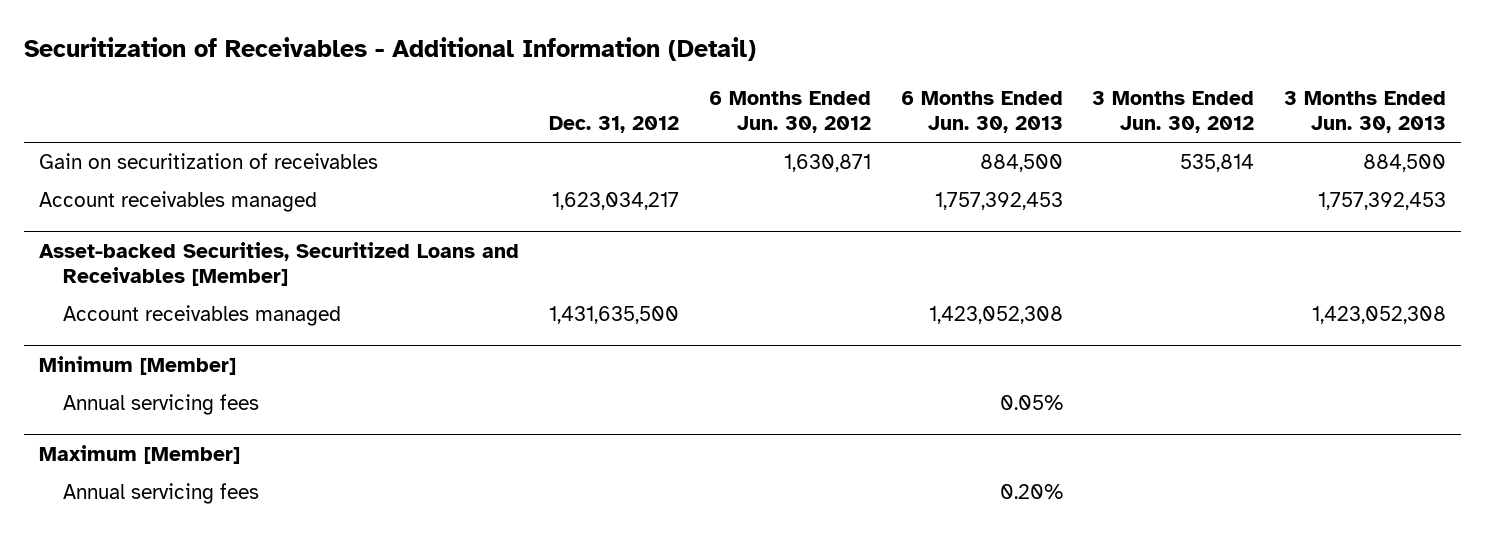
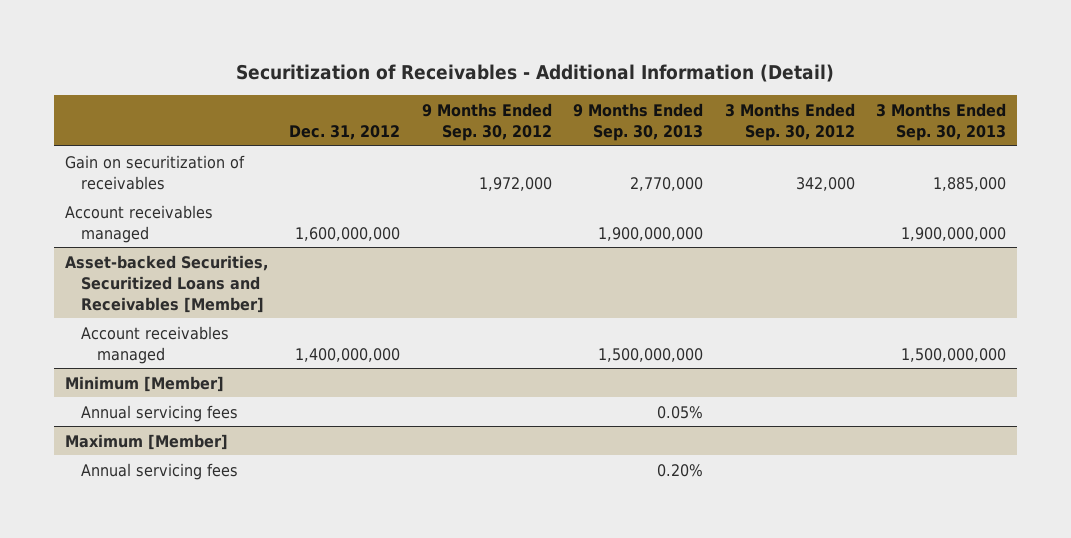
- | Dec. 31, 2012 | 6 Months Ended Jun. 30, 2012 | 6 Months Ended Jun. 30, 2013 | 3 Months Ended Jun. 30, 2012 | 3 Months Ended Jun. 30, 2013
+ | Dec. 31, 2012 | 9 Months Ended Sep. 30, 2012 | 9 Months Ended Sep. 30, 2013 | 3 Months Ended Sep. 30, 2012 | 3 Months Ended Sep. 30, 2013
- Account receivables managed | 1,623,034,217 | | 1,757,392,453 | | 1,757,392,453
+ Account receivables managed | 1,600,000,000 | | 1,900,000,000 | | 1,900,000,000
@ Asset-backed Securities, Securitized Loans and Receivables [Member]
- Account receivables managed | 1,431,635,500 | | 1,423,052,308 | | 1,423,052,308
+ Account receivables managed | 1,400,000,000 | | 1,500,000,000 | | 1,500,000,000

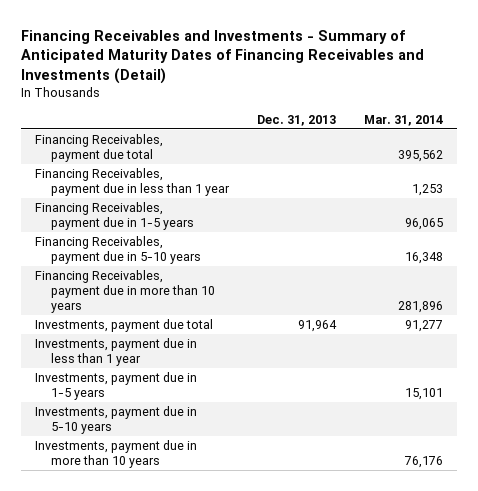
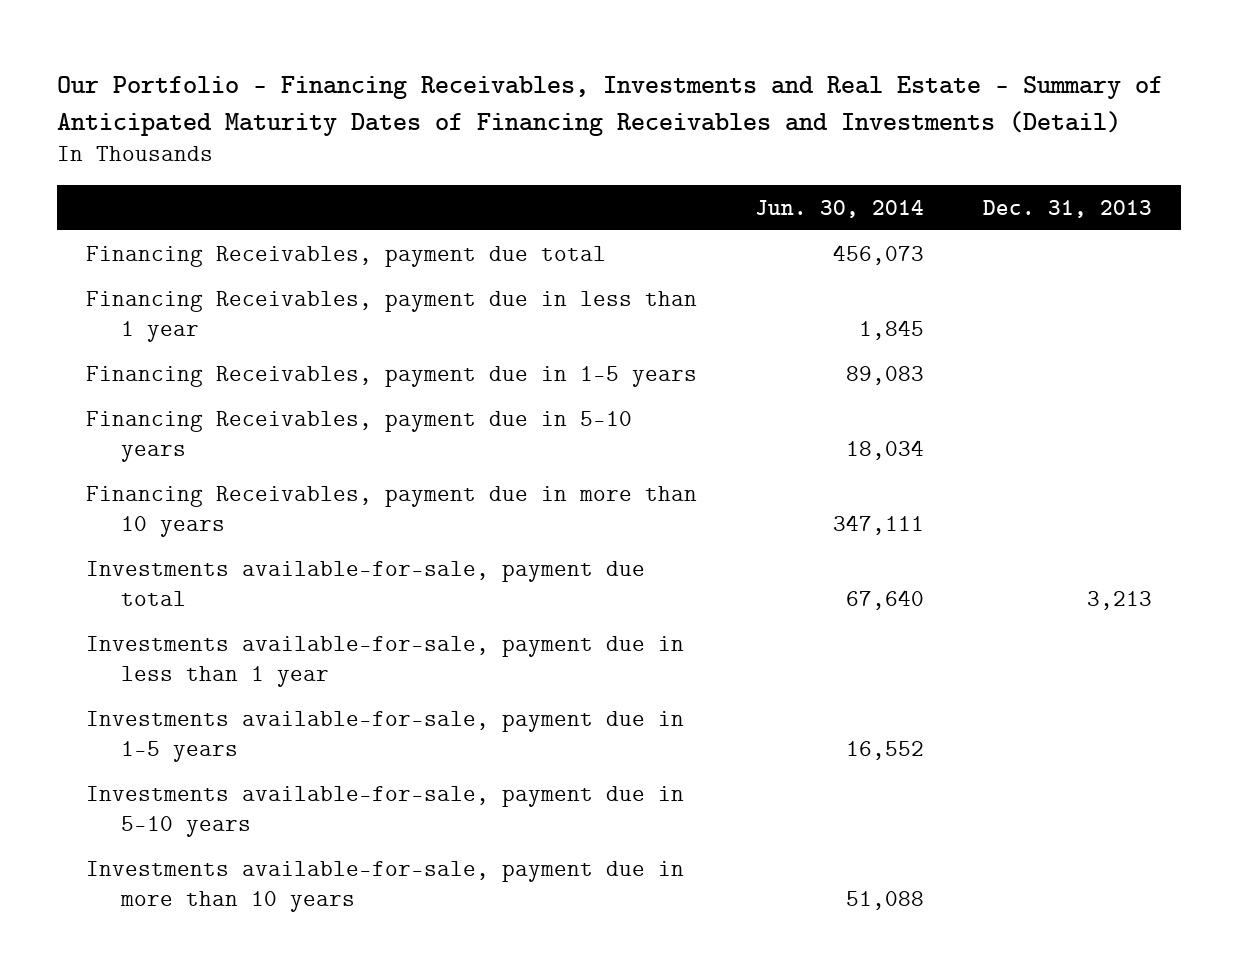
- Financing Receivables and Investments - Summary of Anticipated Maturity Dates of Financing Receivables and Investments (Detail)
+ Our Portfolio - Financing Receivables, Investments and Real Estate - Summary of Anticipated Maturity Dates of Financing Receivables and Investments (Detail)
- | Dec. 31, 2013 | Mar. 31, 2014
+ | Jun. 30, 2014 | Dec. 31, 2013
- Investments, payment due total | 91,964 | 91,277
- Investments, payment due in less than 1 year
- Investments, payment due in 1-5 years | | 15,101
- Investments, payment due in 5-10 years
- Investments, payment due in more than 10 years | | 76,176
+ Investments available-for-sale, payment due total | 67,640 | 3,213
+ Investments available-for-sale, payment due in less than 1 year
+ Investments available-for-sale, payment due in 1-5 years | 16,552 |
+ Investments available-for-sale, payment due in 5-10 years
+ Investments available-for-sale, payment due in more than 10 years | 51,088 |

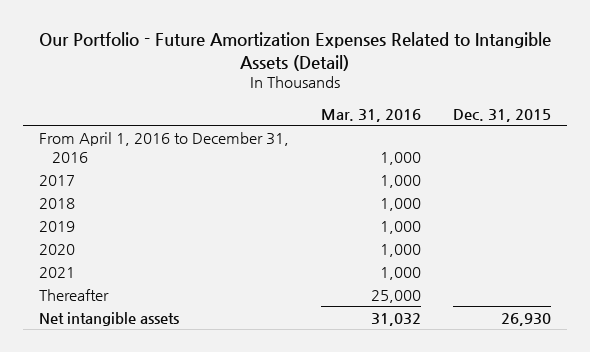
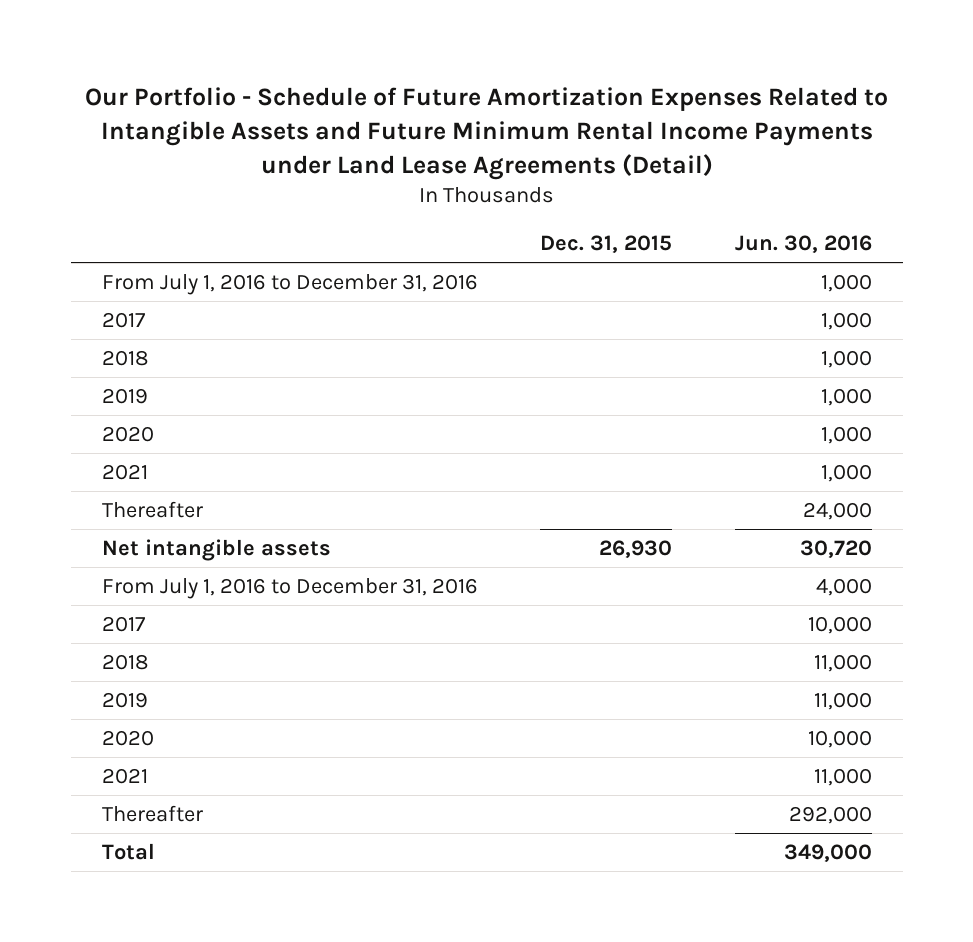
- Our Portfolio - Future Amortization Expenses Related to Intangible Assets (Detail)
+ Our Portfolio - Schedule of Future Amortization Expenses Related to Intangible Assets and Future Minimum Rental Income Payments under Land Lease Agreements (Detail)
- | Mar. 31, 2016 | Dec. 31, 2015
+ | Dec. 31, 2015 | Jun. 30, 2016
- From April 1, 2016 to December 31, 2016 | 1,000 |
+ From July 1, 2016 to December 31, 2016 | | 1,000
+ From July 1, 2016 to December 31, 2016 | | 4,000
+ 2017 | | 10,000
+ 2018 | | 11,000
+ 2019 | | 11,000
+ 2020 | | 10,000
+ 2021 | | 11,000
+ Thereafter | | 292,000
+ Total | | 349,000

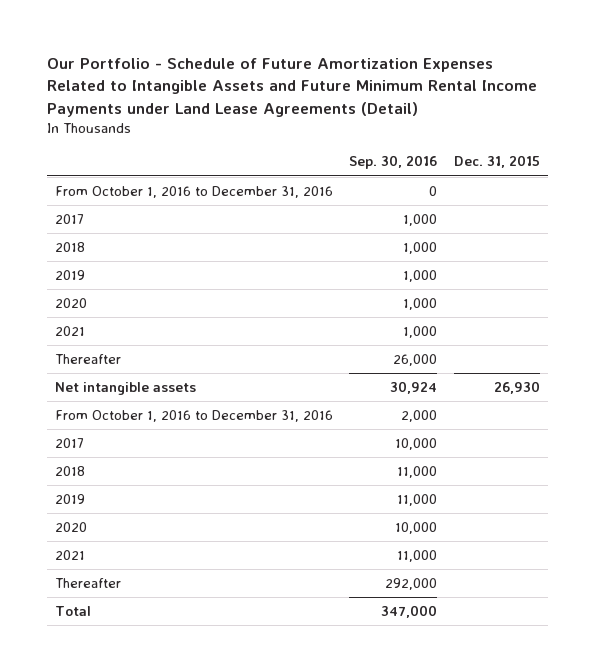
- | Dec. 31, 2015 | Jun. 30, 2016
+ | Sep. 30, 2016 | Dec. 31, 2015
- From July 1, 2016 to December 31, 2016 | | 1,000
+ From October 1, 2016 to December 31, 2016 | 0 |
- From July 1, 2016 to December 31, 2016 | | 4,000
+ From October 1, 2016 to December 31, 2016 | 2,000 |

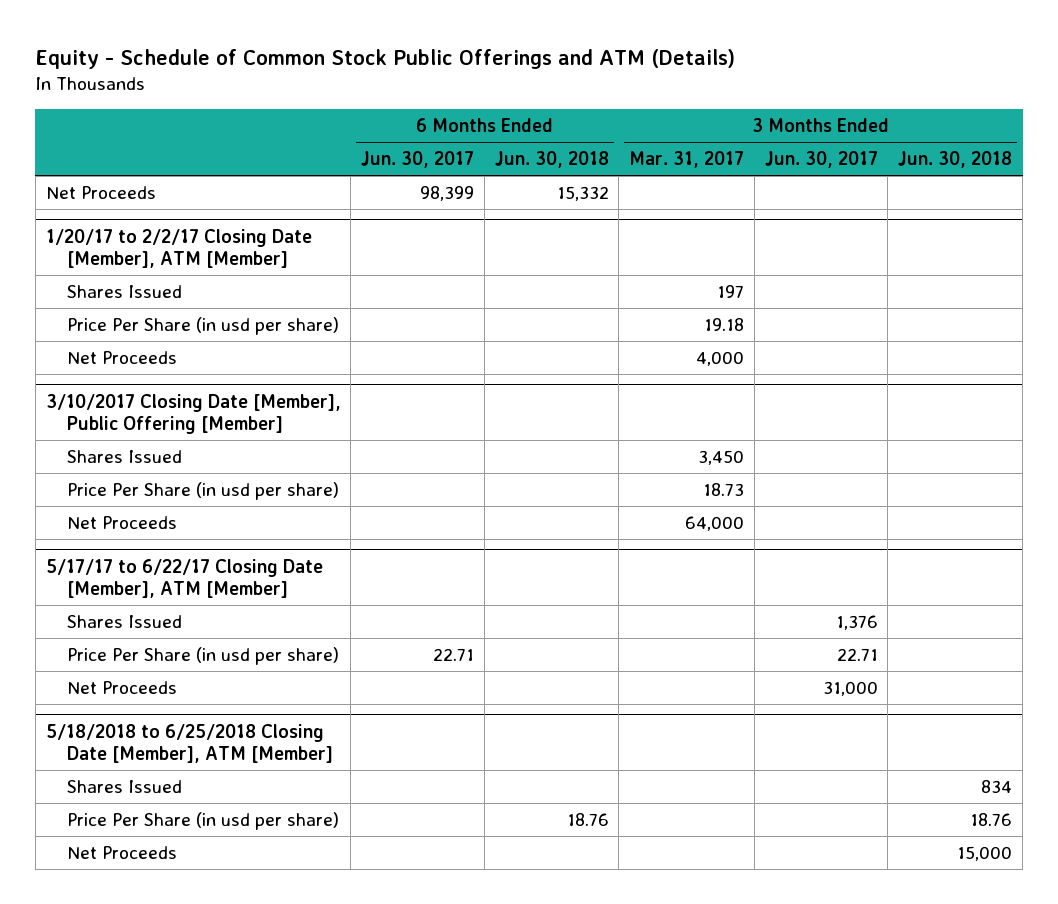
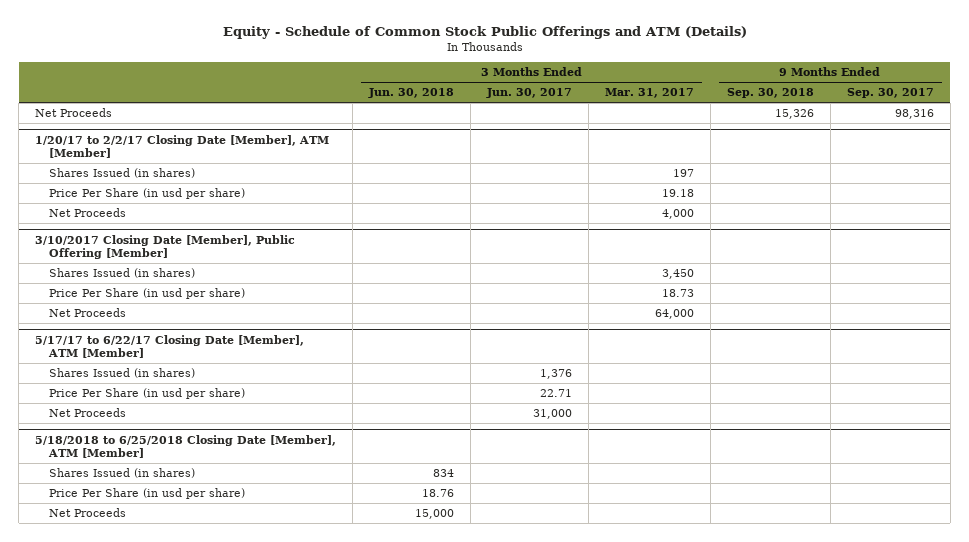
- | 6 Months Ended Jun. 30, 2017 | 6 Months Ended Jun. 30, 2018 | 3 Months Ended Mar. 31, 2017 | 3 Months Ended Jun. 30, 2017 | 3 Months Ended Jun. 30, 2018
+ | 3 Months Ended Jun. 30, 2018 | 3 Months Ended Jun. 30, 2017 | 3 Months Ended Mar. 31, 2017 | 9 Months Ended Sep. 30, 2018 | 9 Months Ended Sep. 30, 2017
@ 1/20/17 to 2/2/17 Closing Date [Member], ATM [Member]
- Shares Issued | | | 197 | |
+ Shares Issued (in shares) | | | 197 | |
@ 3/10/2017 Closing Date [Member], Public Offering [Member]
- Shares Issued | | | 3,450 | |
+ Shares Issued (in shares) | | | 3,450 | |
@ 5/17/17 to 6/22/17 Closing Date [Member], ATM [Member]
- Shares Issued | | | | 1,376 |
+ Shares Issued (in shares) | | 1,376 | | |
@ 5/18/2018 to 6/25/2018 Closing Date [Member], ATM [Member]
- Shares Issued | | | | | 834
+ Shares Issued (in shares) | 834 | | | |

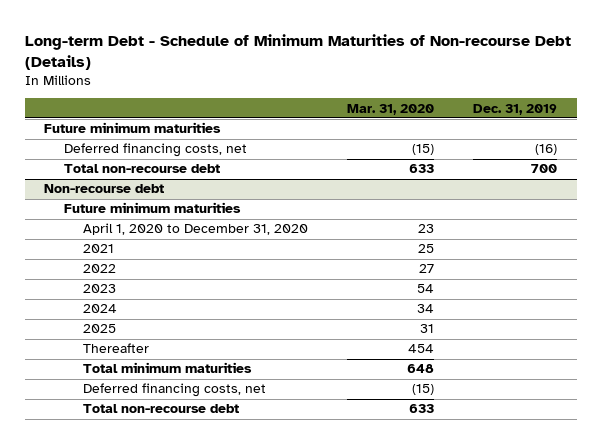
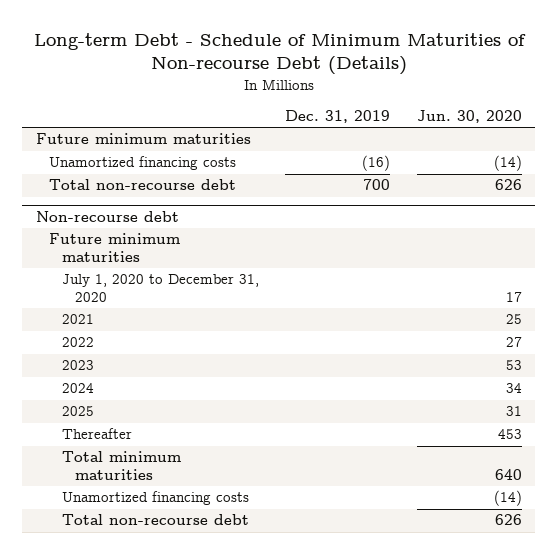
- | Mar. 31, 2020 | Dec. 31, 2019
+ | Dec. 31, 2019 | Jun. 30, 2020
- Deferred financing costs, net | (15) | (16)
+ Unamortized financing costs | (16) | (14)
@ Non-recourse debt
- April 1, 2020 to December 31, 2020 | 23 |
+ July 1, 2020 to December 31, 2020 | | 17
- Deferred financing costs, net | (15) |
+ Unamortized financing costs | | (14)

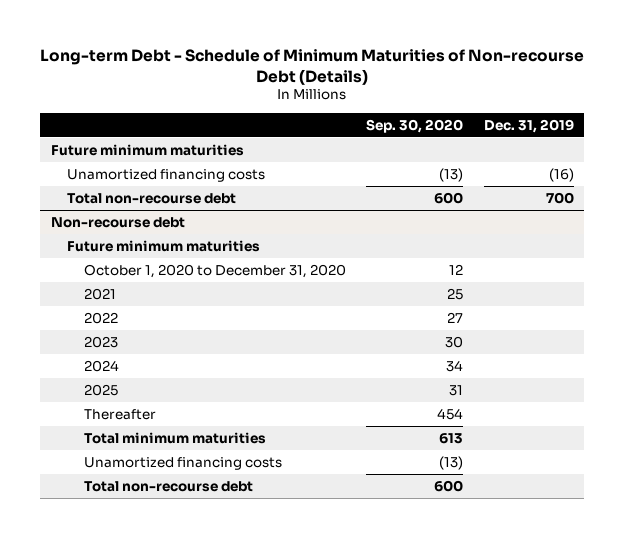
- | Dec. 31, 2019 | Jun. 30, 2020
+ | Sep. 30, 2020 | Dec. 31, 2019
@ Non-recourse debt
- July 1, 2020 to December 31, 2020 | | 17
+ October 1, 2020 to December 31, 2020 | 12 |

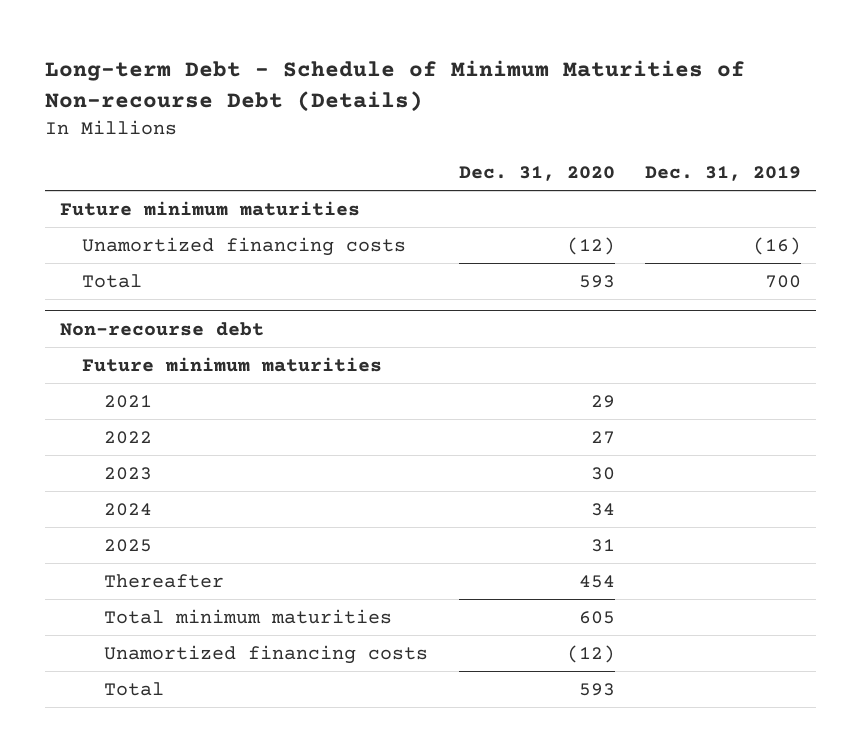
- | Sep. 30, 2020 | Dec. 31, 2019
+ | Dec. 31, 2020 | Dec. 31, 2019
- Total non-recourse debt | 600 | 700
+ Total | 593 | 700
@ Non-recourse debt
- October 1, 2020 to December 31, 2020 | 12 |
- Total non-recourse debt | 600 |
+ Total | 593 |

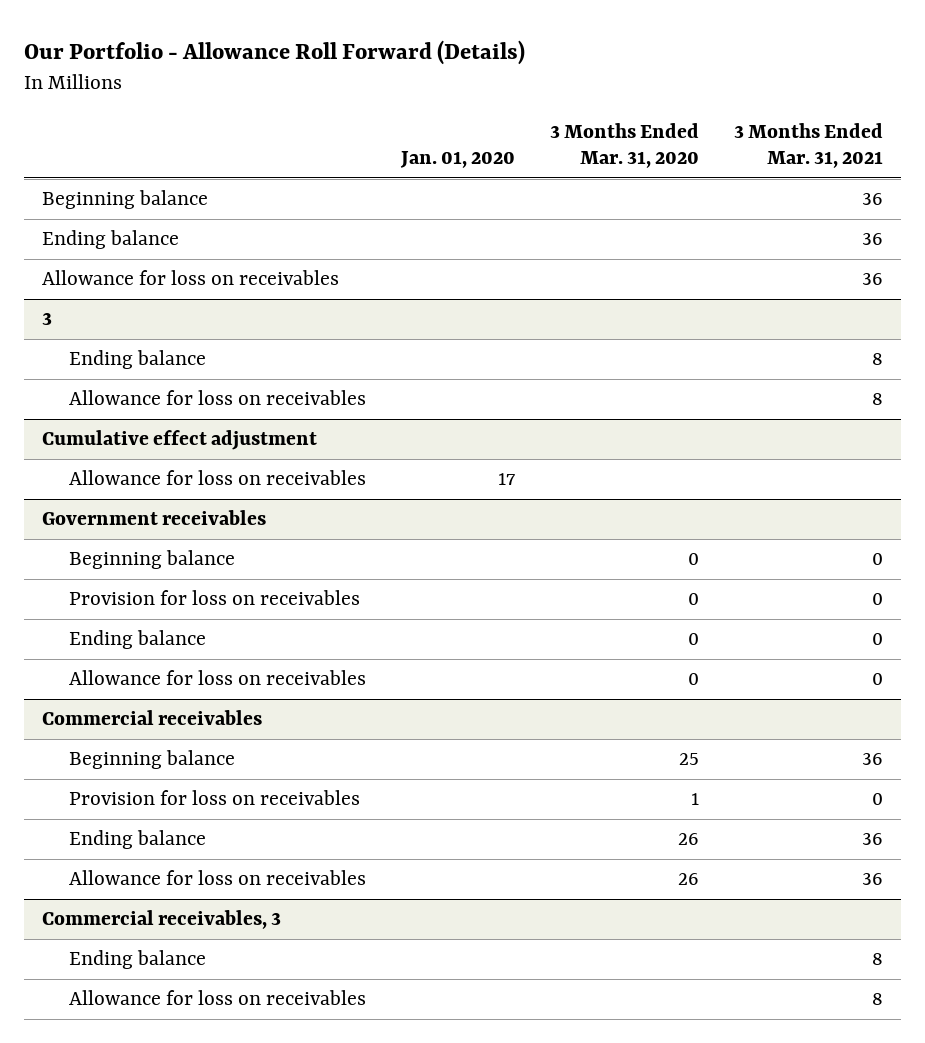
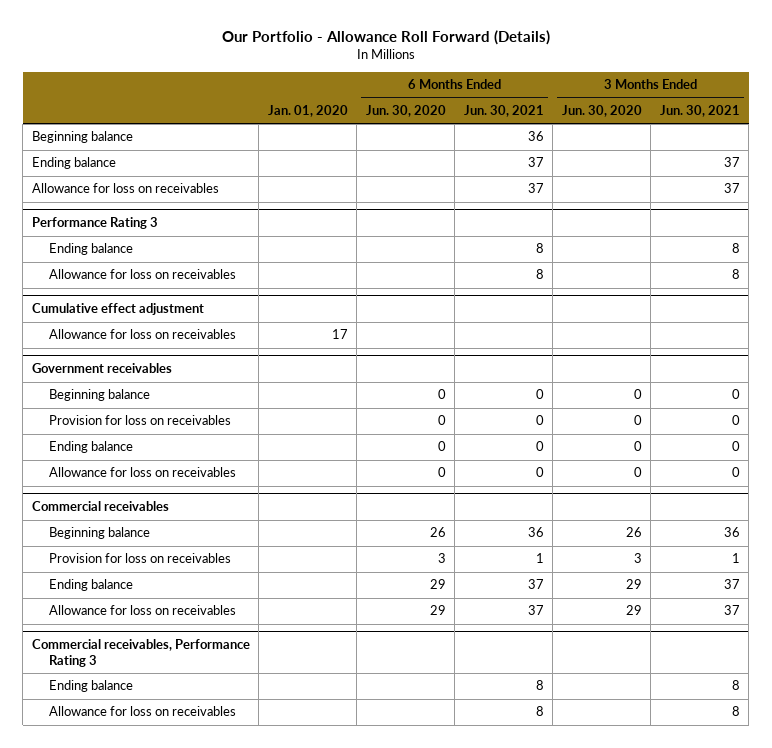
- | Jan. 01, 2020 | 3 Months Ended Mar. 31, 2020 | 3 Months Ended Mar. 31, 2021
+ | Jan. 01, 2020 | 6 Months Ended Jun. 30, 2020 | 6 Months Ended Jun. 30, 2021 | 3 Months Ended Jun. 30, 2020 | 3 Months Ended Jun. 30, 2021
- 3
+ Performance Rating 3
- Commercial receivables, 3
+ Commercial receivables, Performance Rating 3

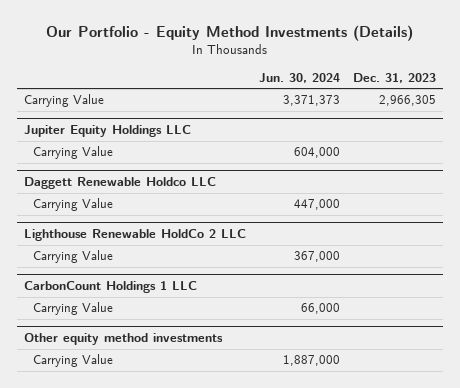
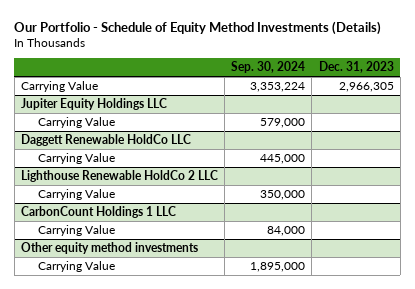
- Our Portfolio - Equity Method Investments (Details)
+ Our Portfolio - Schedule of Equity Method Investments (Details)
- | Jun. 30, 2024 | Dec. 31, 2023
+ | Sep. 30, 2024 | Dec. 31, 2023
- Daggett Renewable Holdco LLC
+ Daggett Renewable HoldCo LLC

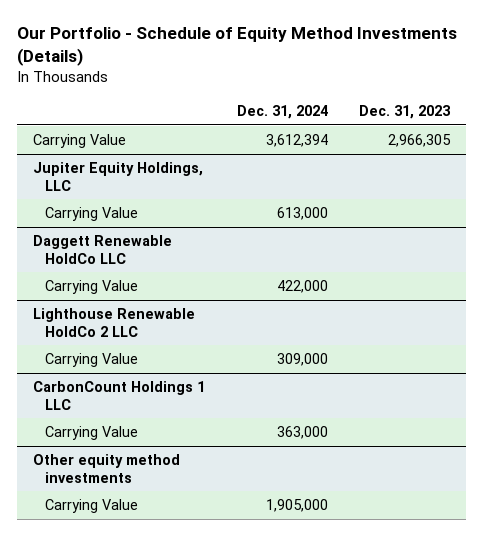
- | Sep. 30, 2024 | Dec. 31, 2023
+ | Dec. 31, 2024 | Dec. 31, 2023
- Jupiter Equity Holdings LLC
+ Jupiter Equity Holdings, LLC

